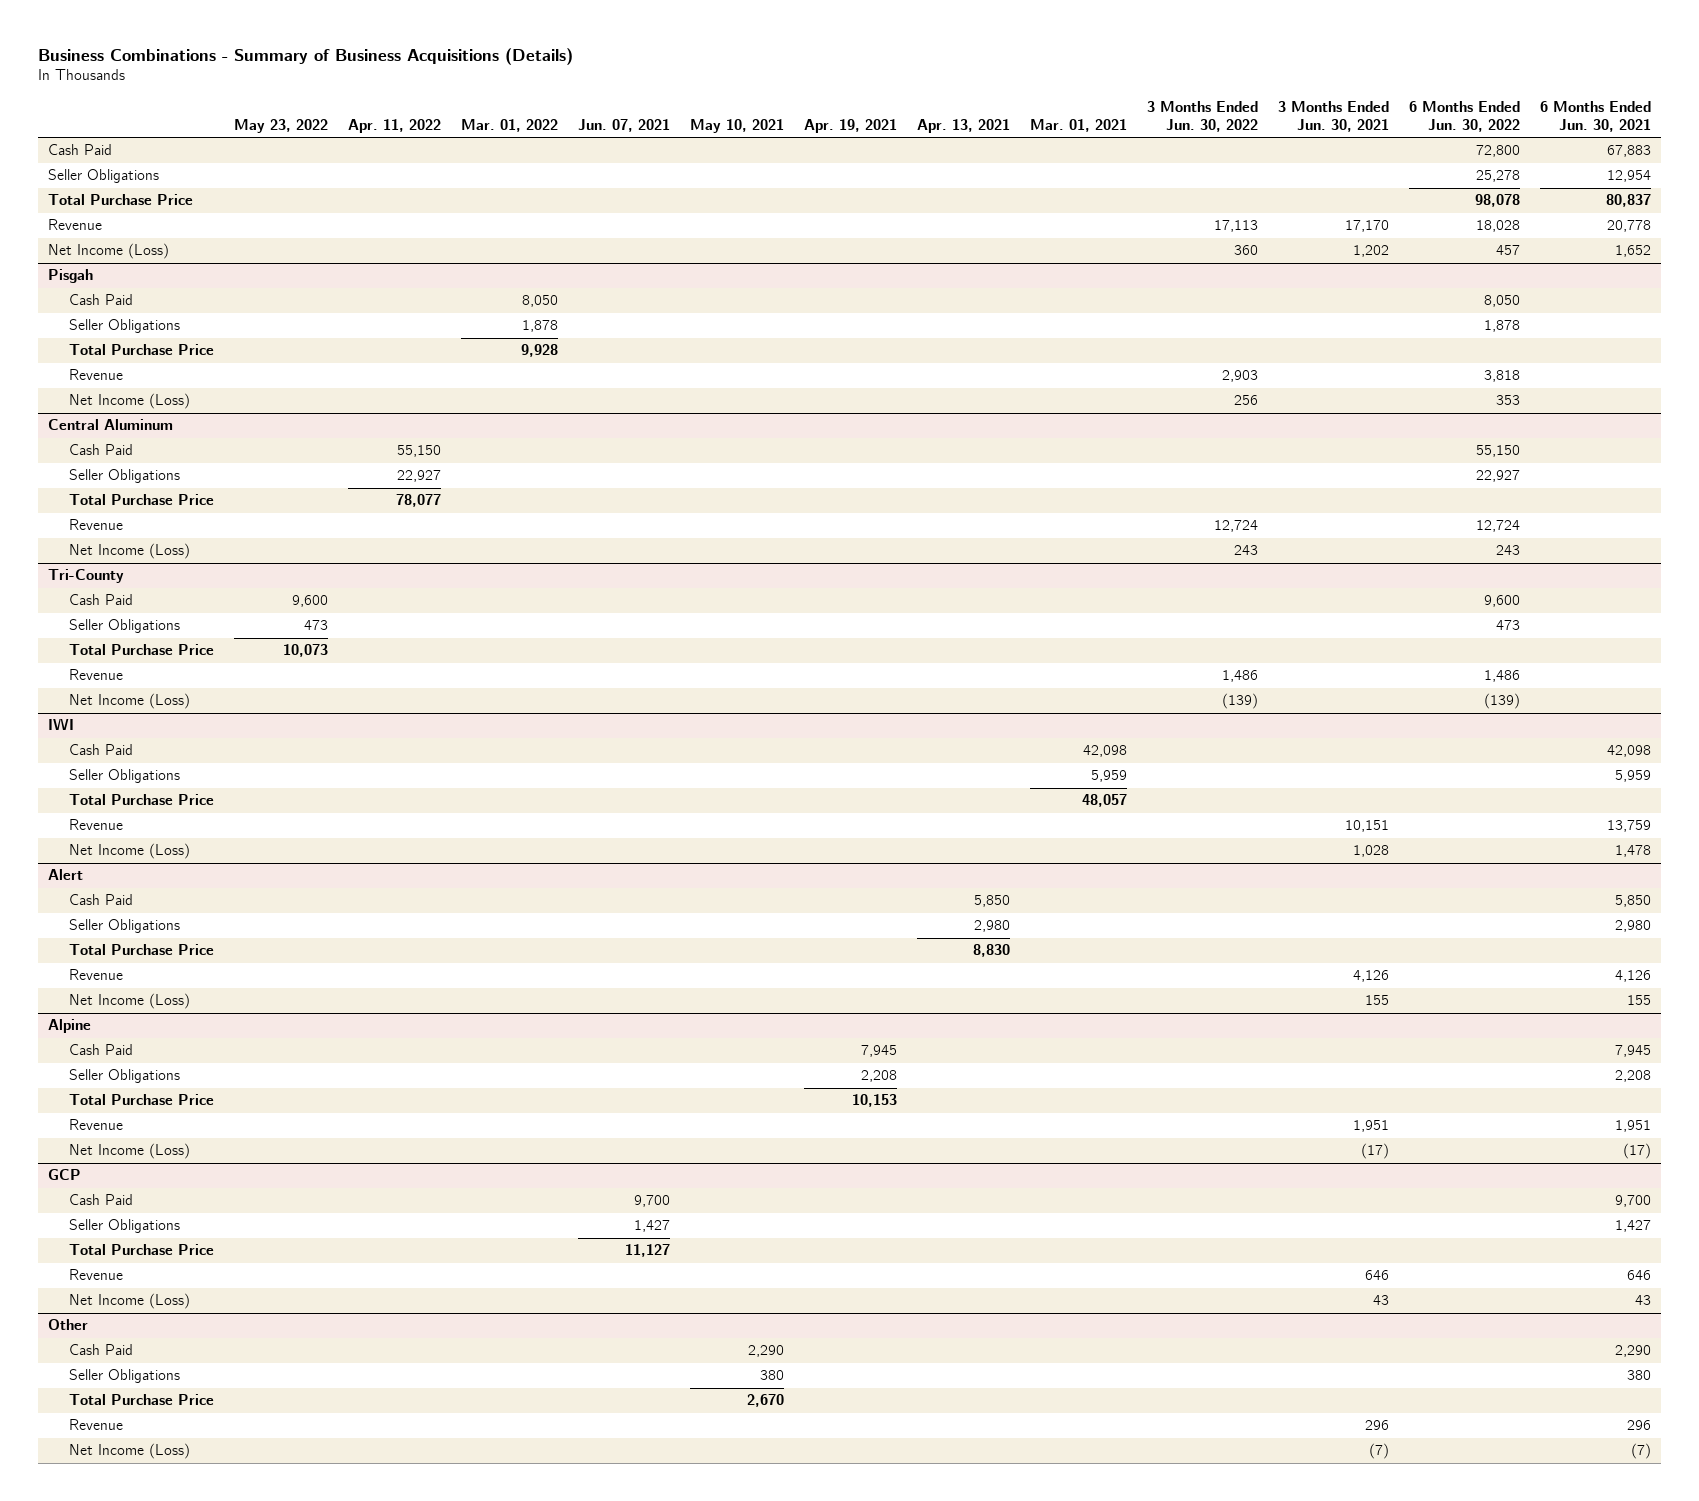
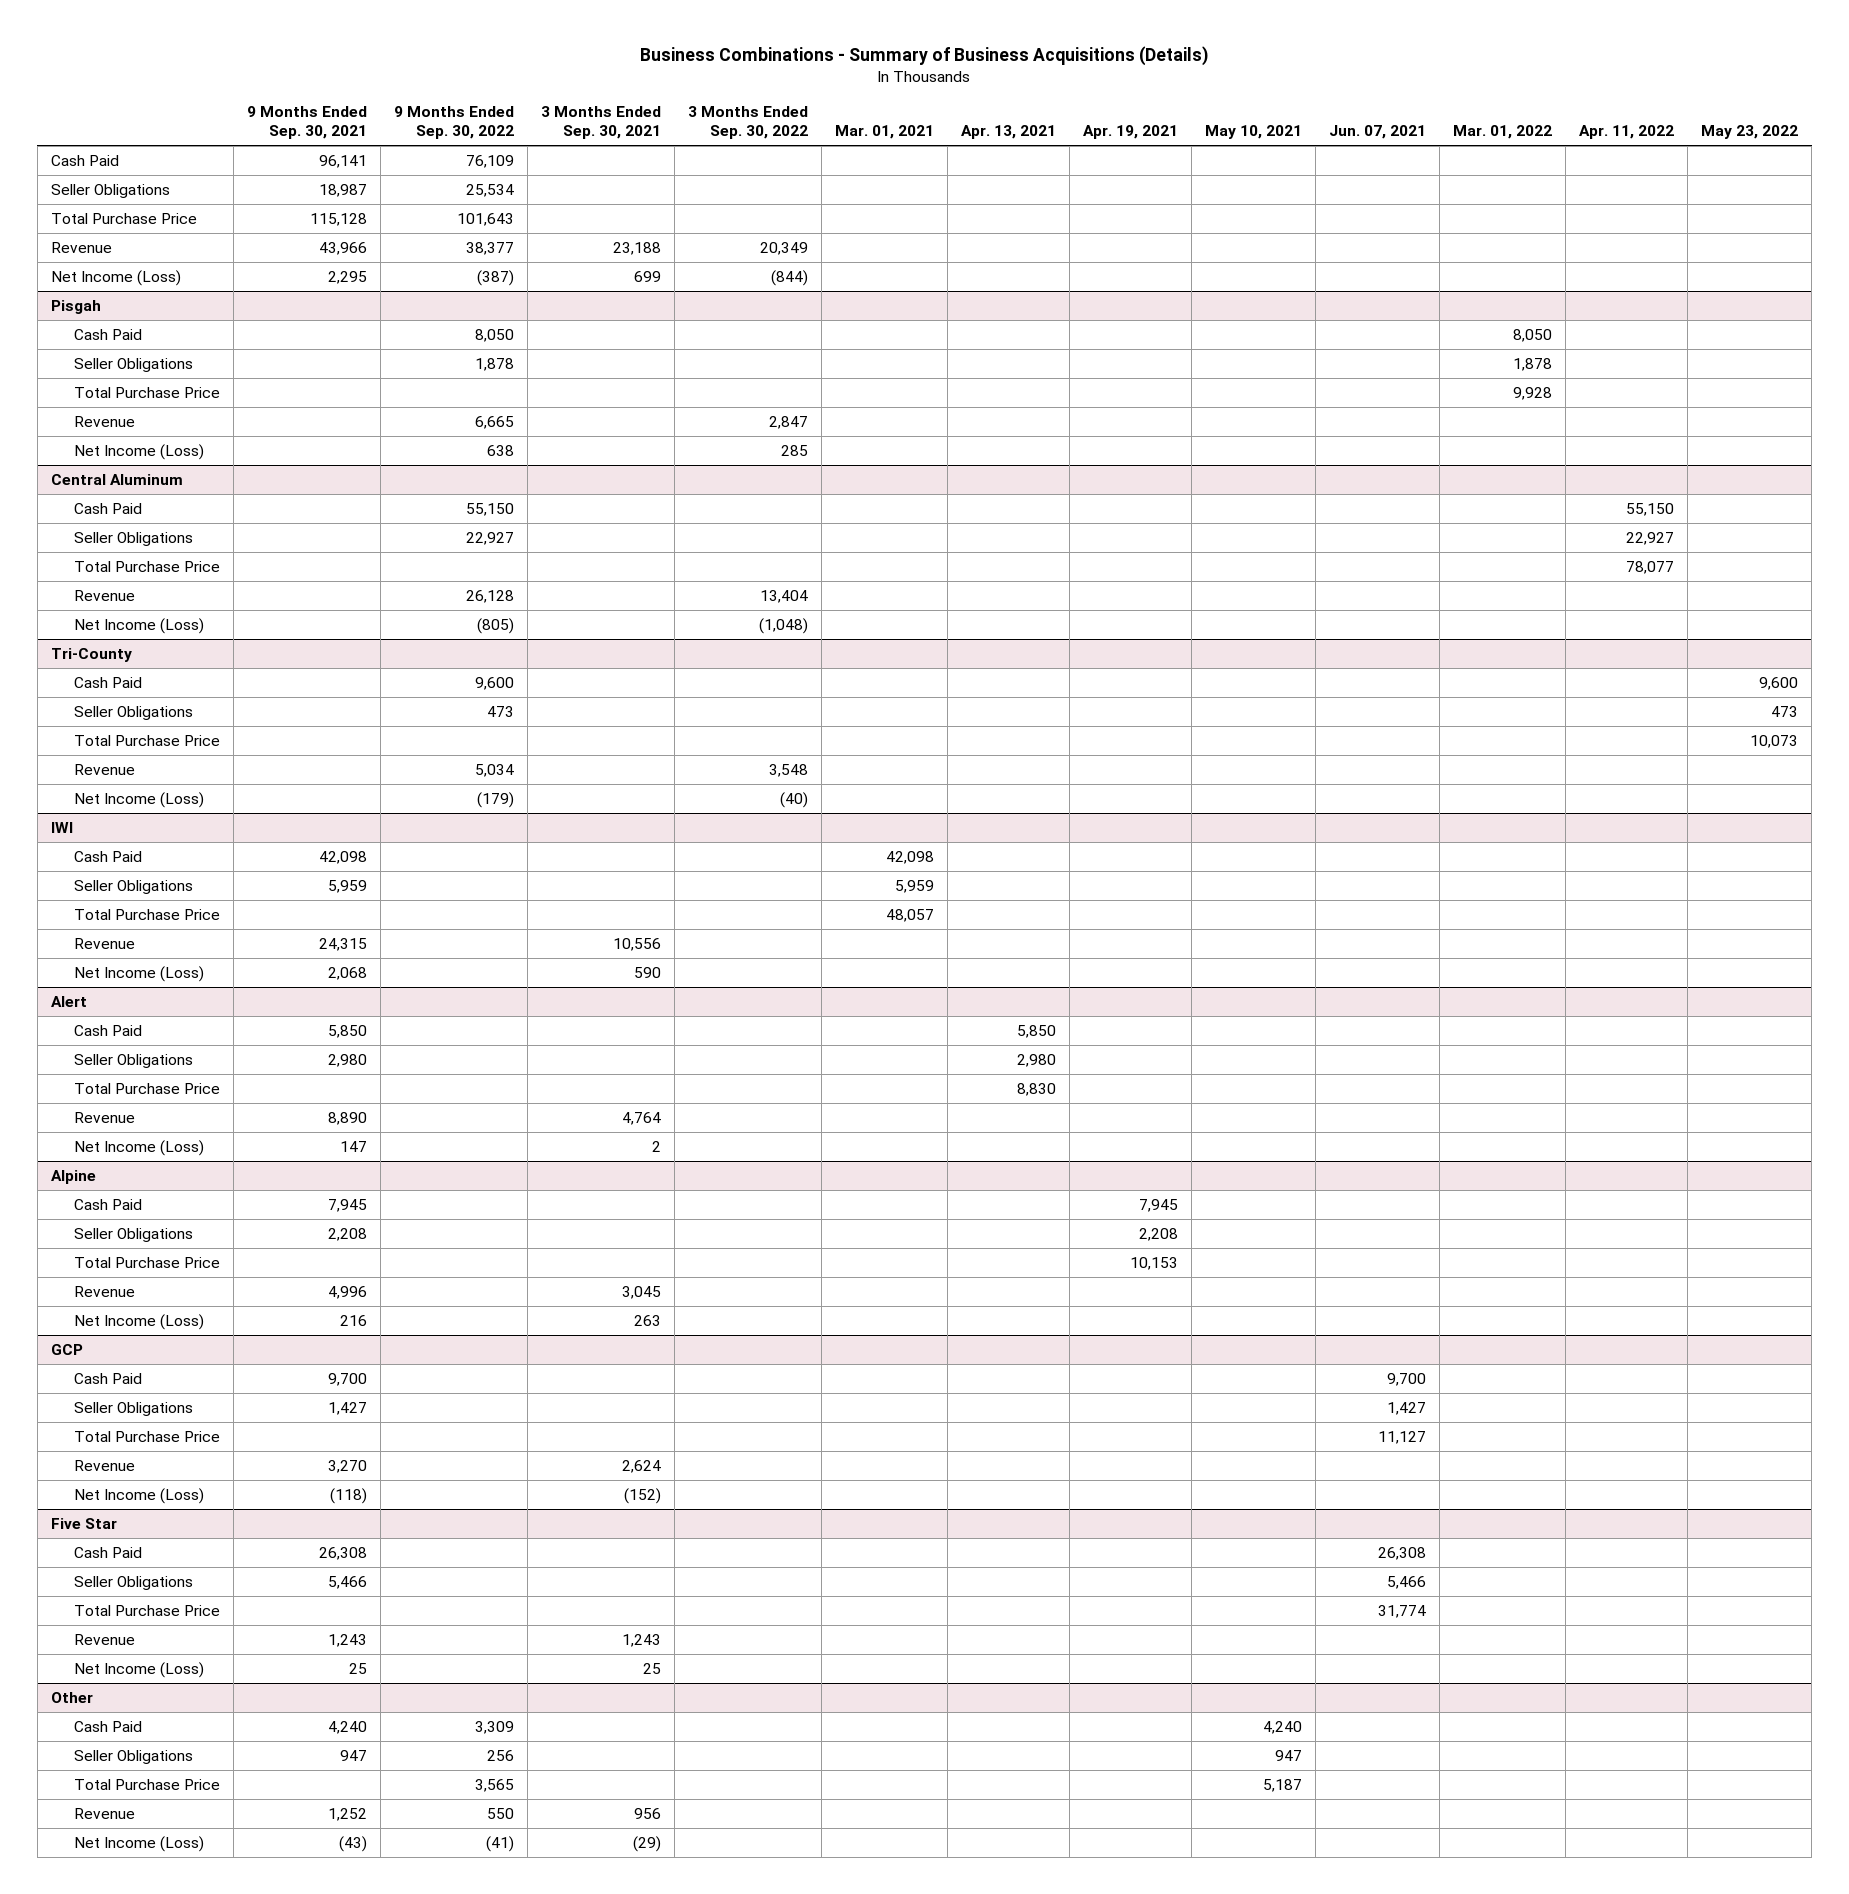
- | May 23, 2022 | Apr. 11, 2022 | Mar. 01, 2022 | Jun. 07, 2021 | May 10, 2021 | Apr. 19, 2021 | Apr. 13, 2021 | Mar. 01, 2021 | 3 Months Ended Jun. 30, 2022 | 3 Months Ended Jun. 30, 2021 | 6 Months Ended Jun. 30, 2022 | 6 Months Ended Jun. 30, 2021
+ | 9 Months Ended Sep. 30, 2021 | 9 Months Ended Sep. 30, 2022 | 3 Months Ended Sep. 30, 2021 | 3 Months Ended Sep. 30, 2022 | Mar. 01, 2021 | Apr. 13, 2021 | Apr. 19, 2021 | May 10, 2021 | Jun. 07, 2021 | Mar. 01, 2022 | Apr. 11, 2022 | May 23, 2022
+ Five Star
+ Cash Paid | 26,308 | | | | | | | | 26,308 | | |
+ Seller Obligations | 5,466 | | | | | | | | 5,466 | | |
+ Total Purchase Price | | | | | | | | | 31,774 | | |
+ Revenue | 1,243 | | 1,243 | | | | | | | | |
+ Net Income (Loss) | 25 | | 25 | | | | | | | | |
@ Other
- Cash Paid | | | | | 2,290 | | | | | | | 2,290
- Seller Obligations | | | | | 380 | | | | | | | 380
- Total Purchase Price | | | | | 2,670 | | | | | | |
+ Cash Paid | 4,240 | 3,309 | | | | | | 4,240 | | | |
+ Seller Obligations | 947 | 256 | | | | | | 947 | | | |
+ Total Purchase Price | | 3,565 | | | | | | 5,187 | | | |

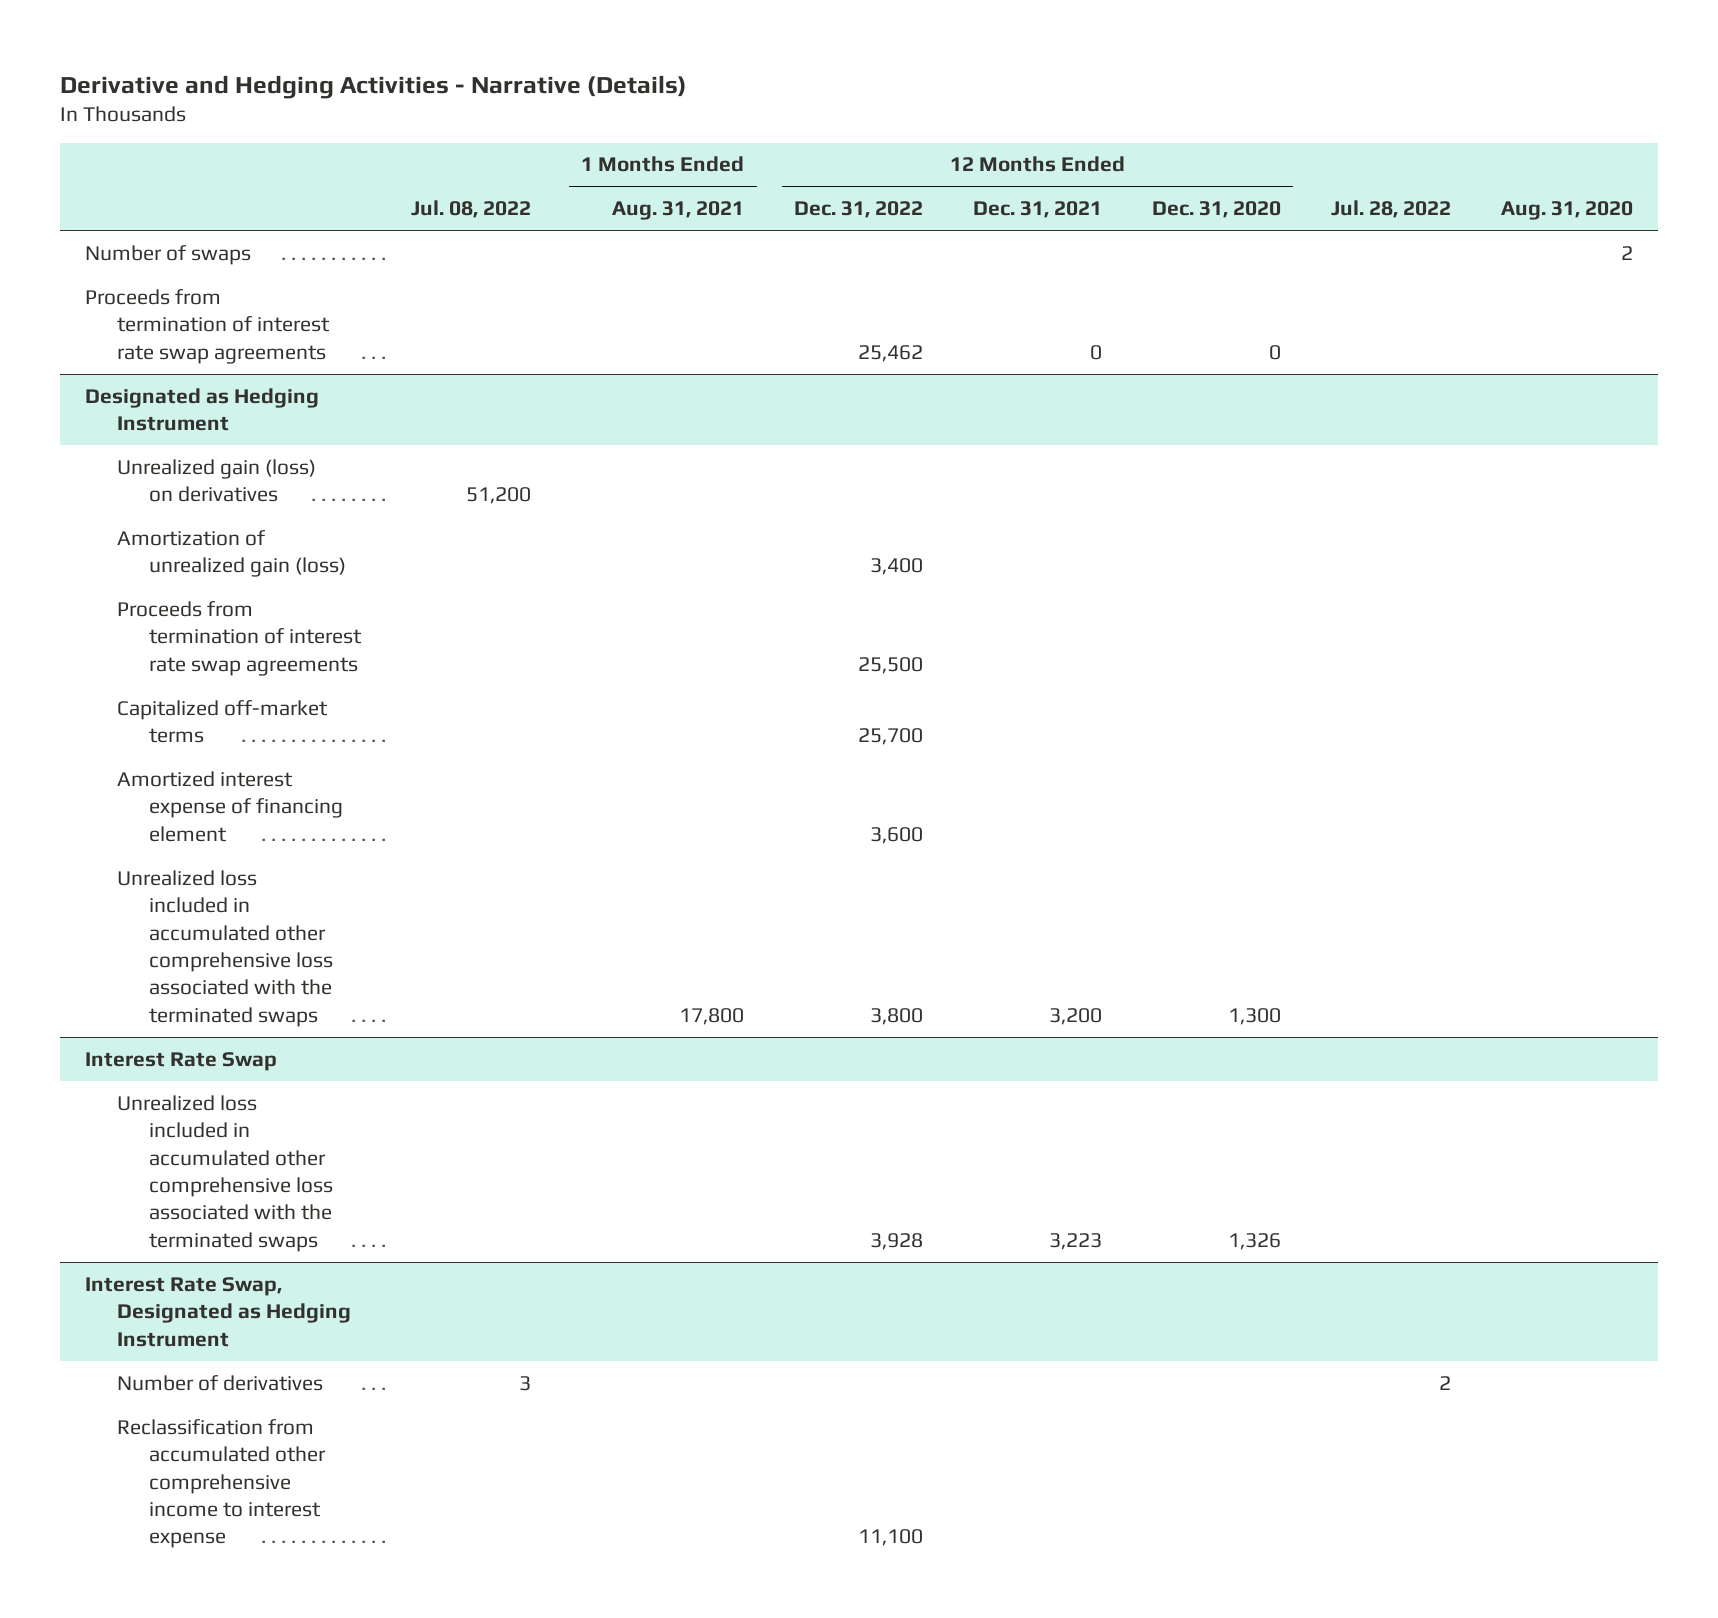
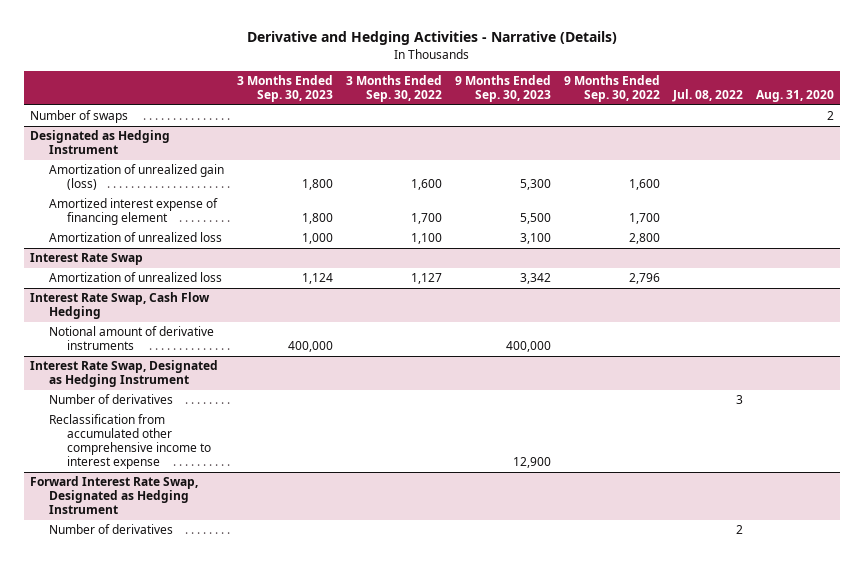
- | Jul. 08, 2022 | 1 Months Ended Aug. 31, 2021 | 12 Months Ended Dec. 31, 2022 | 12 Months Ended Dec. 31, 2021 | 12 Months Ended Dec. 31, 2020 | Jul. 28, 2022 | Aug. 31, 2020
+ | 3 Months Ended Sep. 30, 2023 | 3 Months Ended Sep. 30, 2022 | 9 Months Ended Sep. 30, 2023 | 9 Months Ended Sep. 30, 2022 | Jul. 08, 2022 | Aug. 31, 2020
- Proceeds from termination of interest rate swap agreements | | | 25,462 | 0 | 0 | |
@ Designated as Hedging Instrument
- Unrealized gain (loss) on derivatives | 51,200 | | | | | |
- Proceeds from termination of interest rate swap agreements | | | 25,500 | | | |
- Capitalized off-market terms | | | 25,700 | | | |
- Unrealized loss included in accumulated other comprehensive loss associated with the terminated swaps | | 17,800 | 3,800 | 3,200 | 1,300 | |
+ Amortization of unrealized loss | 1,000 | 1,100 | 3,100 | 2,800 | |
@ Interest Rate Swap
- Unrealized loss included in accumulated other comprehensive loss associated with the terminated swaps | | | 3,928 | 3,223 | 1,326 | |
+ Amortization of unrealized loss | 1,124 | 1,127 | 3,342 | 2,796 | |
+ Interest Rate Swap, Cash Flow Hedging
+ Notional amount of derivative instruments | 400,000 | | 400,000 | | |
+ Forward Interest Rate Swap, Designated as Hedging Instrument
+ Number of derivatives | | | | | 2 |

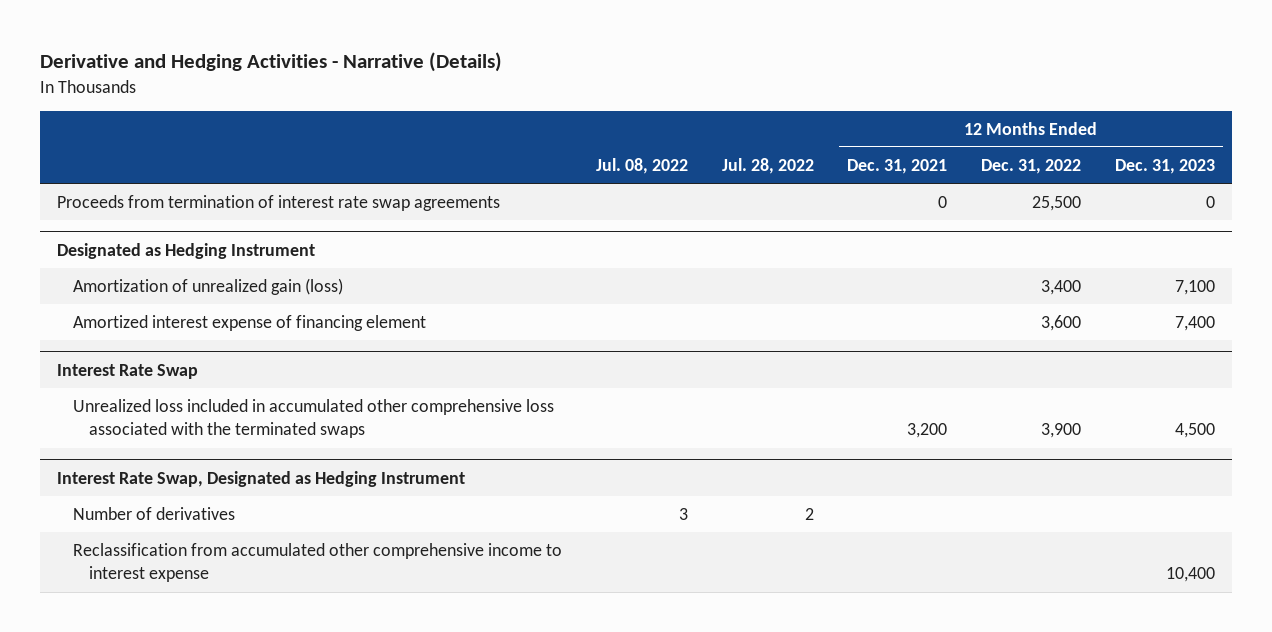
- | 3 Months Ended Sep. 30, 2023 | 3 Months Ended Sep. 30, 2022 | 9 Months Ended Sep. 30, 2023 | 9 Months Ended Sep. 30, 2022 | Jul. 08, 2022 | Aug. 31, 2020
+ | Jul. 08, 2022 | Jul. 28, 2022 | 12 Months Ended Dec. 31, 2021 | 12 Months Ended Dec. 31, 2022 | 12 Months Ended Dec. 31, 2023
- Number of swaps | | | | | | 2
+ Proceeds from termination of interest rate swap agreements | | | 0 | 25,500 | 0
@ Designated as Hedging Instrument
- Amortization of unrealized loss | 1,000 | 1,100 | 3,100 | 2,800 | |
@ Interest Rate Swap
- Amortization of unrealized loss | 1,124 | 1,127 | 3,342 | 2,796 | |
- Interest Rate Swap, Cash Flow Hedging
- Notional amount of derivative instruments | 400,000 | | 400,000 | | |
@ Interest Rate Swap
+ Unrealized loss included in accumulated other comprehensive loss associated with the terminated swaps | | | 3,200 | 3,900 | 4,500
- Forward Interest Rate Swap, Designated as Hedging Instrument
- Number of derivatives | | | | | 2 |

